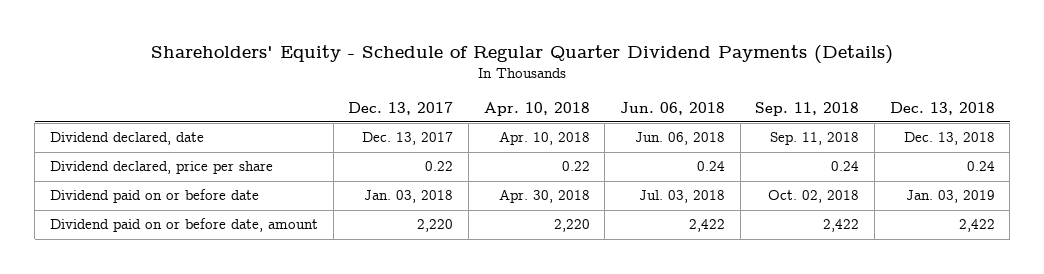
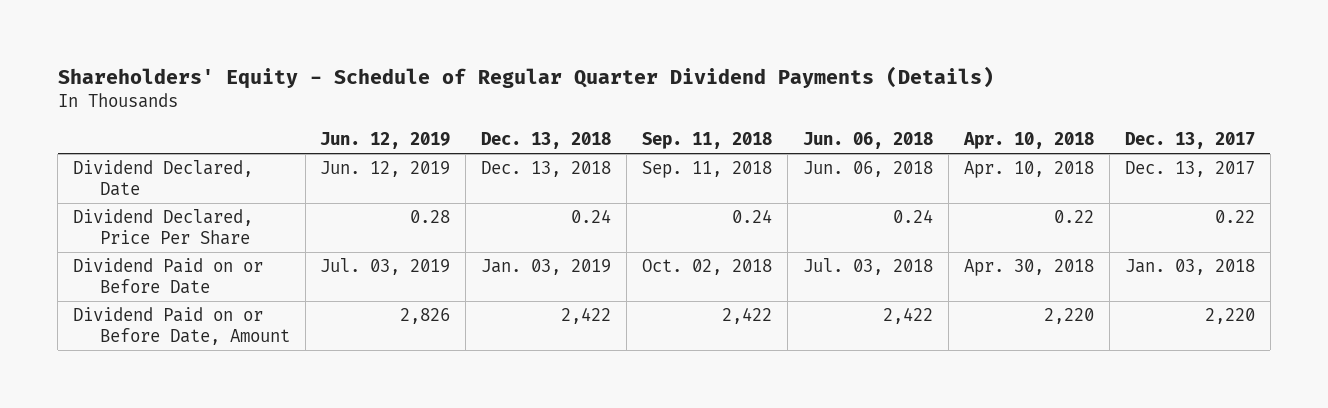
- | Dec. 13, 2017 | Apr. 10, 2018 | Jun. 06, 2018 | Sep. 11, 2018 | Dec. 13, 2018
+ | Jun. 12, 2019 | Dec. 13, 2018 | Sep. 11, 2018 | Jun. 06, 2018 | Apr. 10, 2018 | Dec. 13, 2017
- Dividend declared, date | Dec. 13, 2017 | Apr. 10, 2018 | Jun. 06, 2018 | Sep. 11, 2018 | Dec. 13, 2018
- Dividend declared, price per share | 0.22 | 0.22 | 0.24 | 0.24 | 0.24
- Dividend paid on or before date | Jan. 03, 2018 | Apr. 30, 2018 | Jul. 03, 2018 | Oct. 02, 2018 | Jan. 03, 2019
- Dividend paid on or before date, amount | 2,220 | 2,220 | 2,422 | 2,422 | 2,422
+ Dividend Declared, Date | Jun. 12, 2019 | Dec. 13, 2018 | Sep. 11, 2018 | Jun. 06, 2018 | Apr. 10, 2018 | Dec. 13, 2017
+ Dividend Declared, Price Per Share | 0.28 | 0.24 | 0.24 | 0.24 | 0.22 | 0.22
+ Dividend Paid on or Before Date | Jul. 03, 2019 | Jan. 03, 2019 | Oct. 02, 2018 | Jul. 03, 2018 | Apr. 30, 2018 | Jan. 03, 2018
+ Dividend Paid on or Before Date, Amount | 2,826 | 2,422 | 2,422 | 2,422 | 2,220 | 2,220

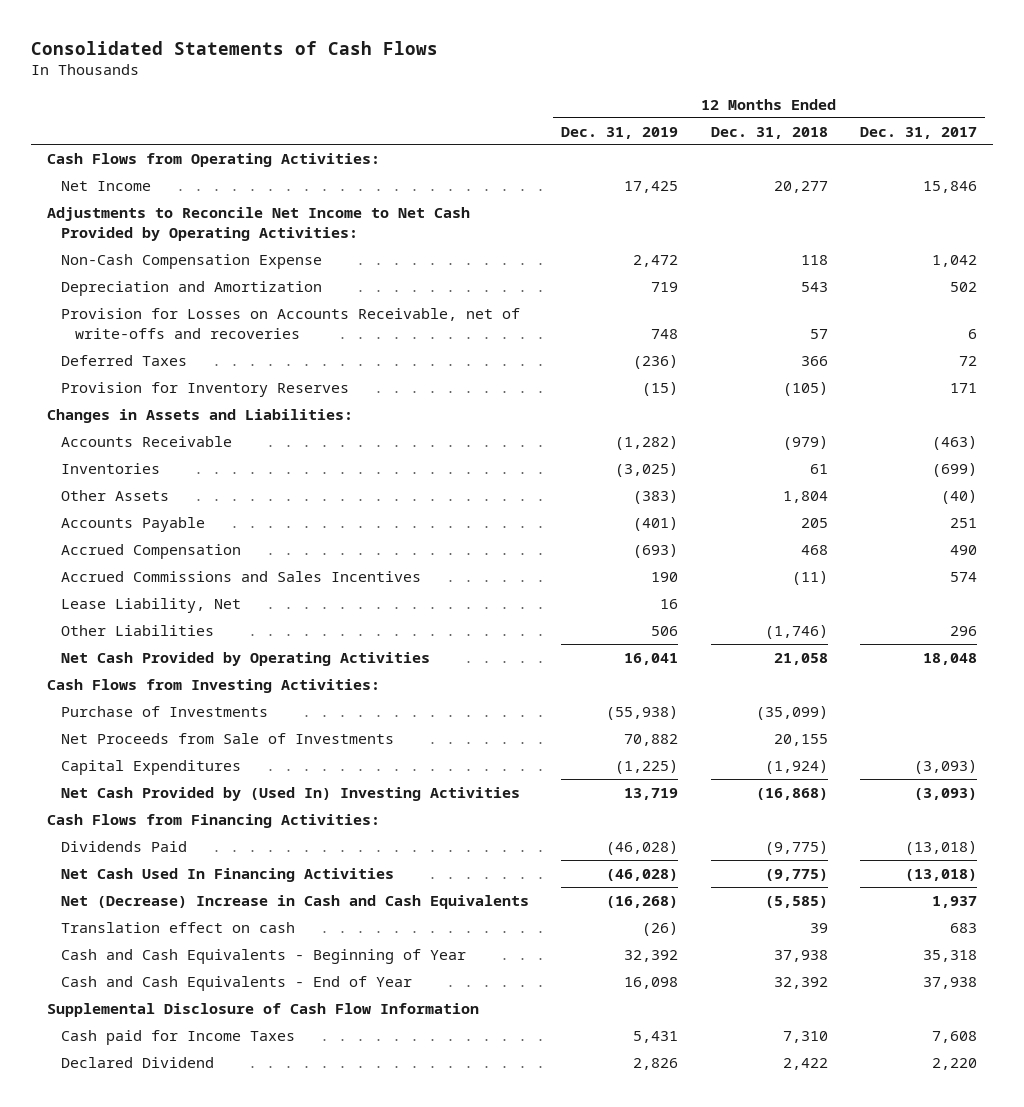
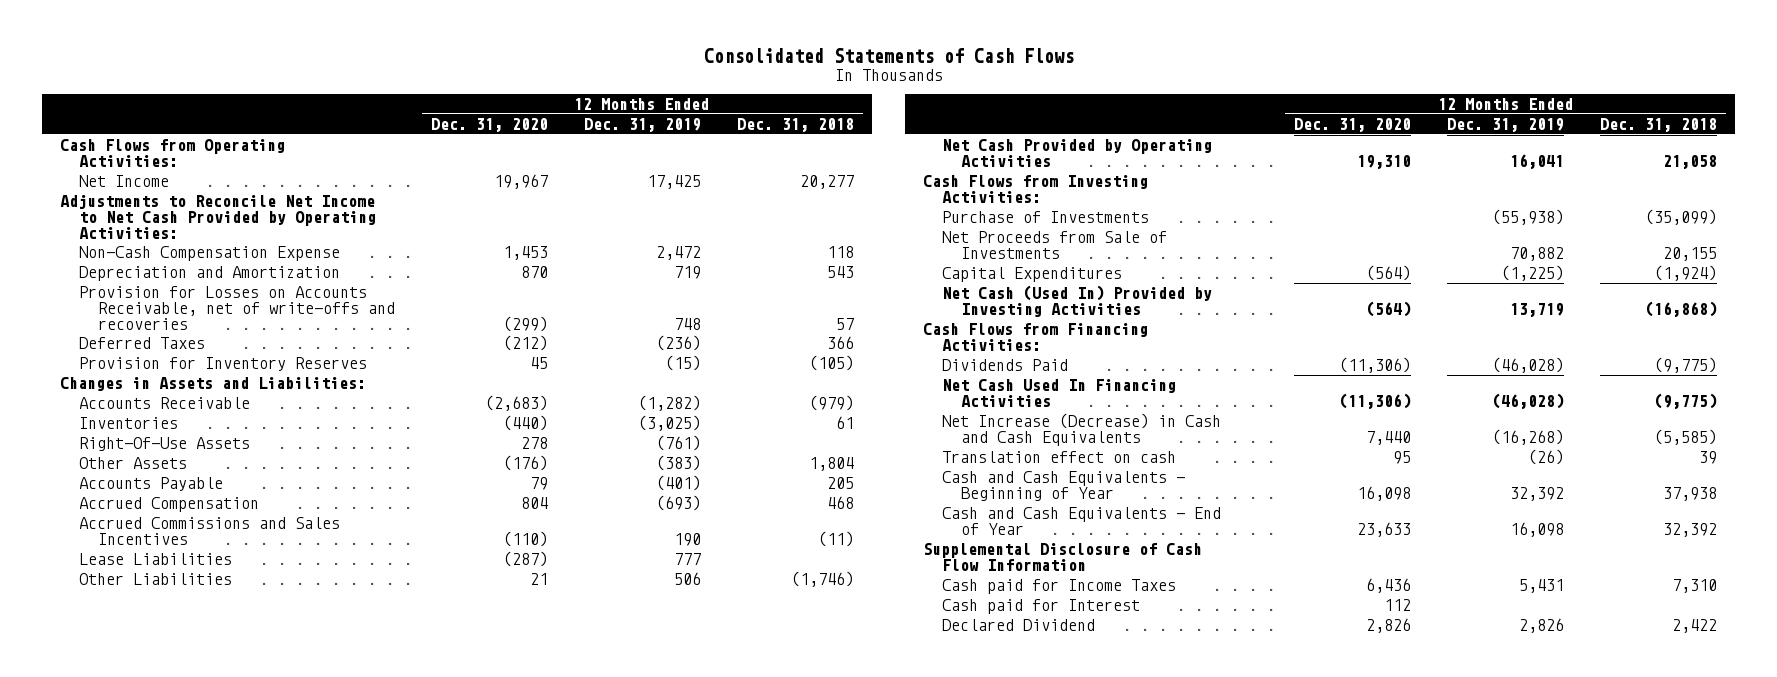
- | 12 Months Ended Dec. 31, 2019 | 12 Months Ended Dec. 31, 2018 | 12 Months Ended Dec. 31, 2017
+ | 12 Months Ended Dec. 31, 2020 | 12 Months Ended Dec. 31, 2019 | 12 Months Ended Dec. 31, 2018
+ Right-Of-Use Assets | 278 | (761) |
- Lease Liability, Net | 16 | |
+ Lease Liabilities | (287) | 777 |
- Net Cash Provided by (Used In) Investing Activities | 13,719 | (16,868) | (3,093)
+ Net Cash (Used In) Provided by Investing Activities | (564) | 13,719 | (16,868)
- Net (Decrease) Increase in Cash and Cash Equivalents | (16,268) | (5,585) | 1,937
+ Net Increase (Decrease) in Cash and Cash Equivalents | 7,440 | (16,268) | (5,585)
+ Cash paid for Interest | 112 | |

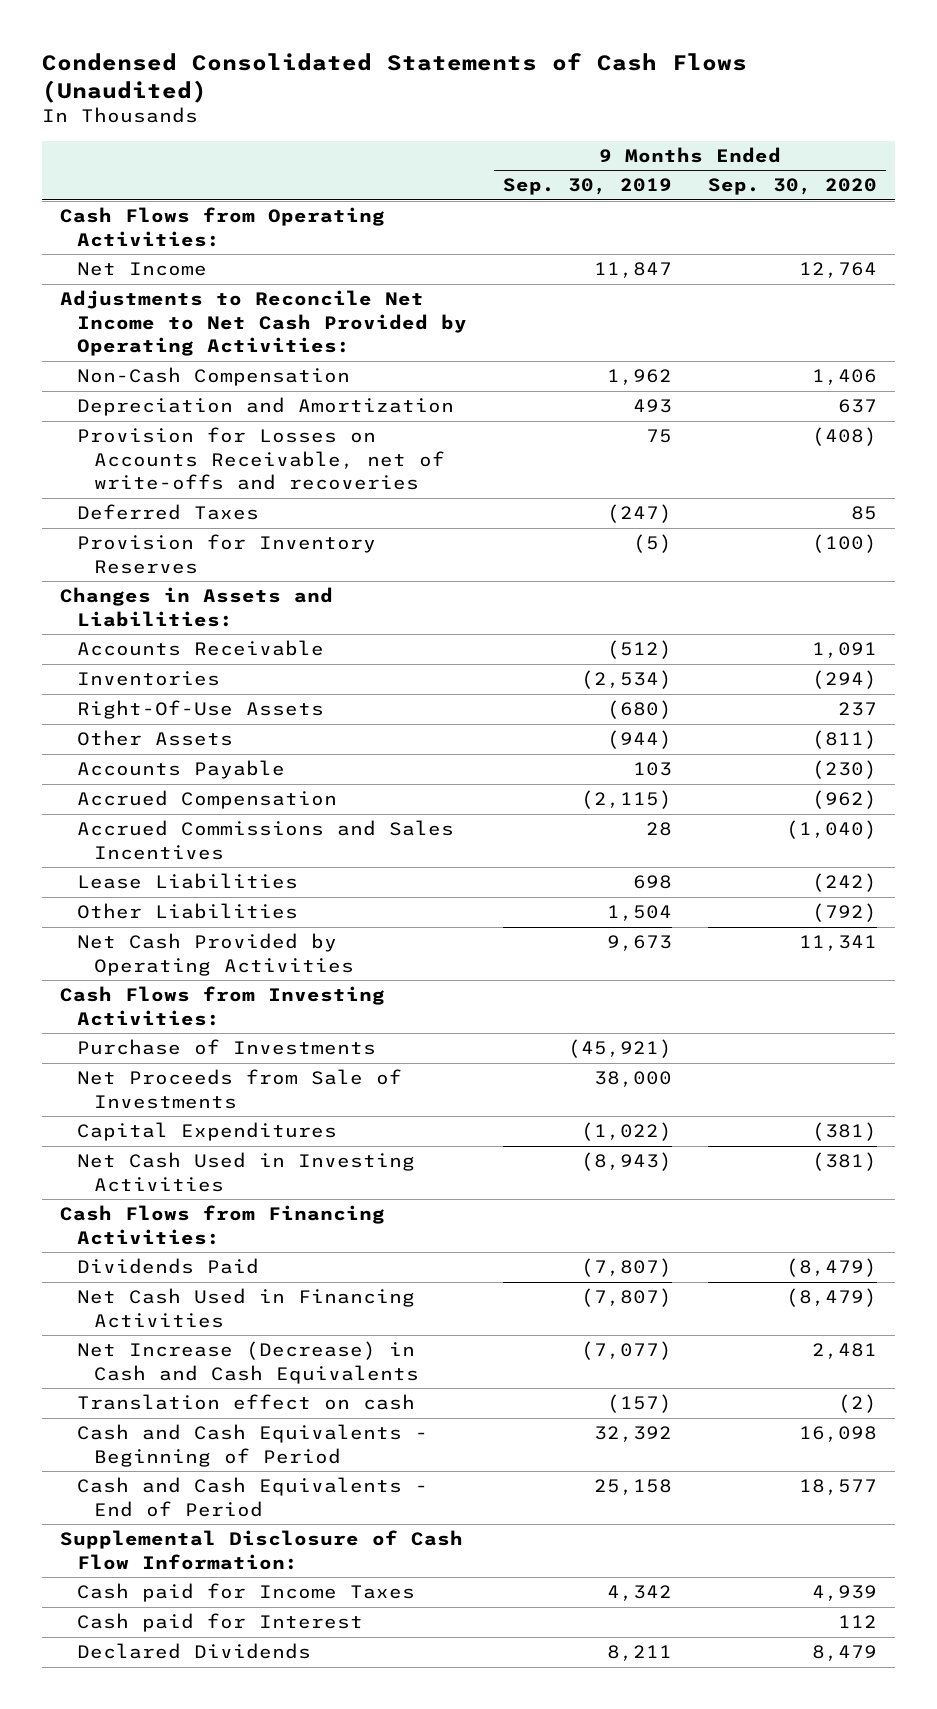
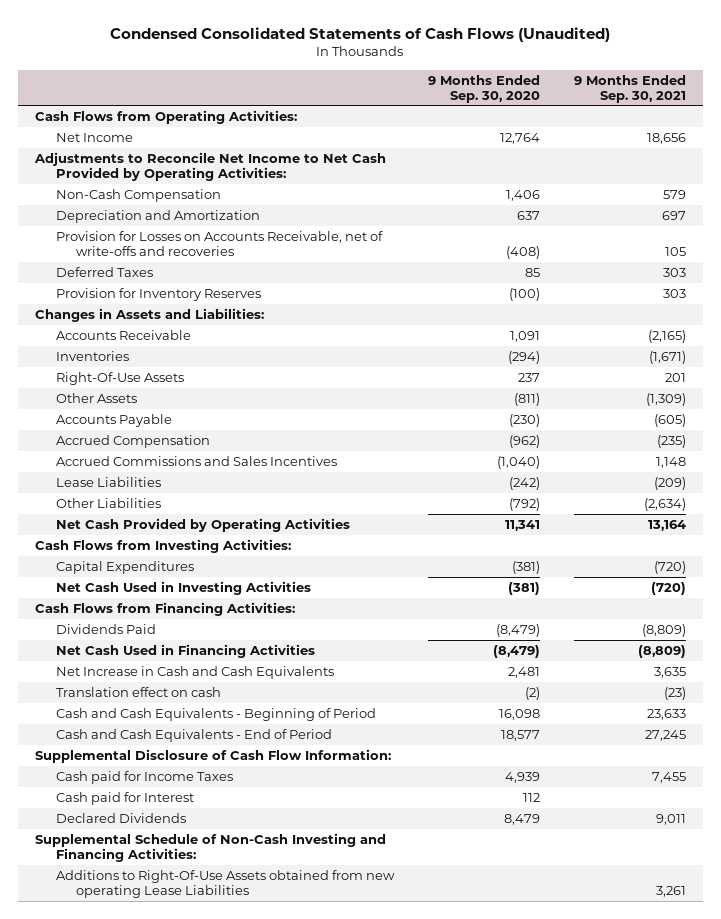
- | 9 Months Ended Sep. 30, 2019 | 9 Months Ended Sep. 30, 2020
+ | 9 Months Ended Sep. 30, 2020 | 9 Months Ended Sep. 30, 2021
- Purchase of Investments | (45,921) |
- Net Proceeds from Sale of Investments | 38,000 |
- Net Increase (Decrease) in Cash and Cash Equivalents | (7,077) | 2,481
+ Net Increase in Cash and Cash Equivalents | 2,481 | 3,635
+ Supplemental Schedule of Non-Cash Investing and Financing Activities:
+ Additions to Right-Of-Use Assets obtained from new operating Lease Liabilities | | 3,261

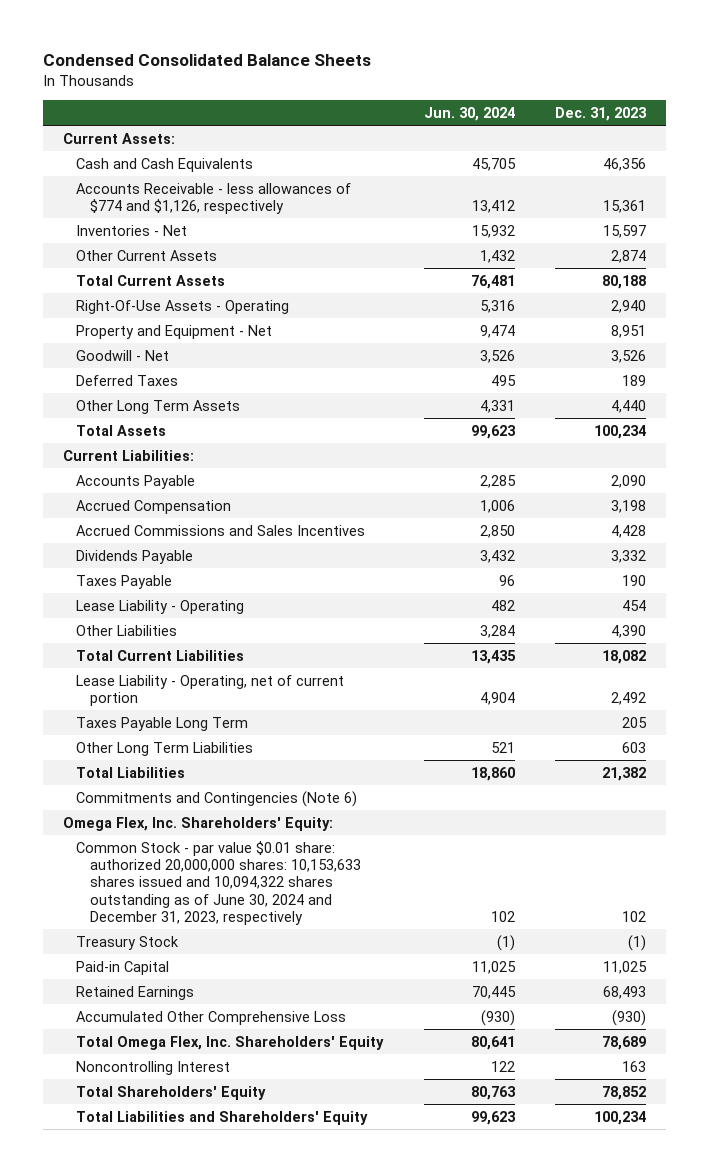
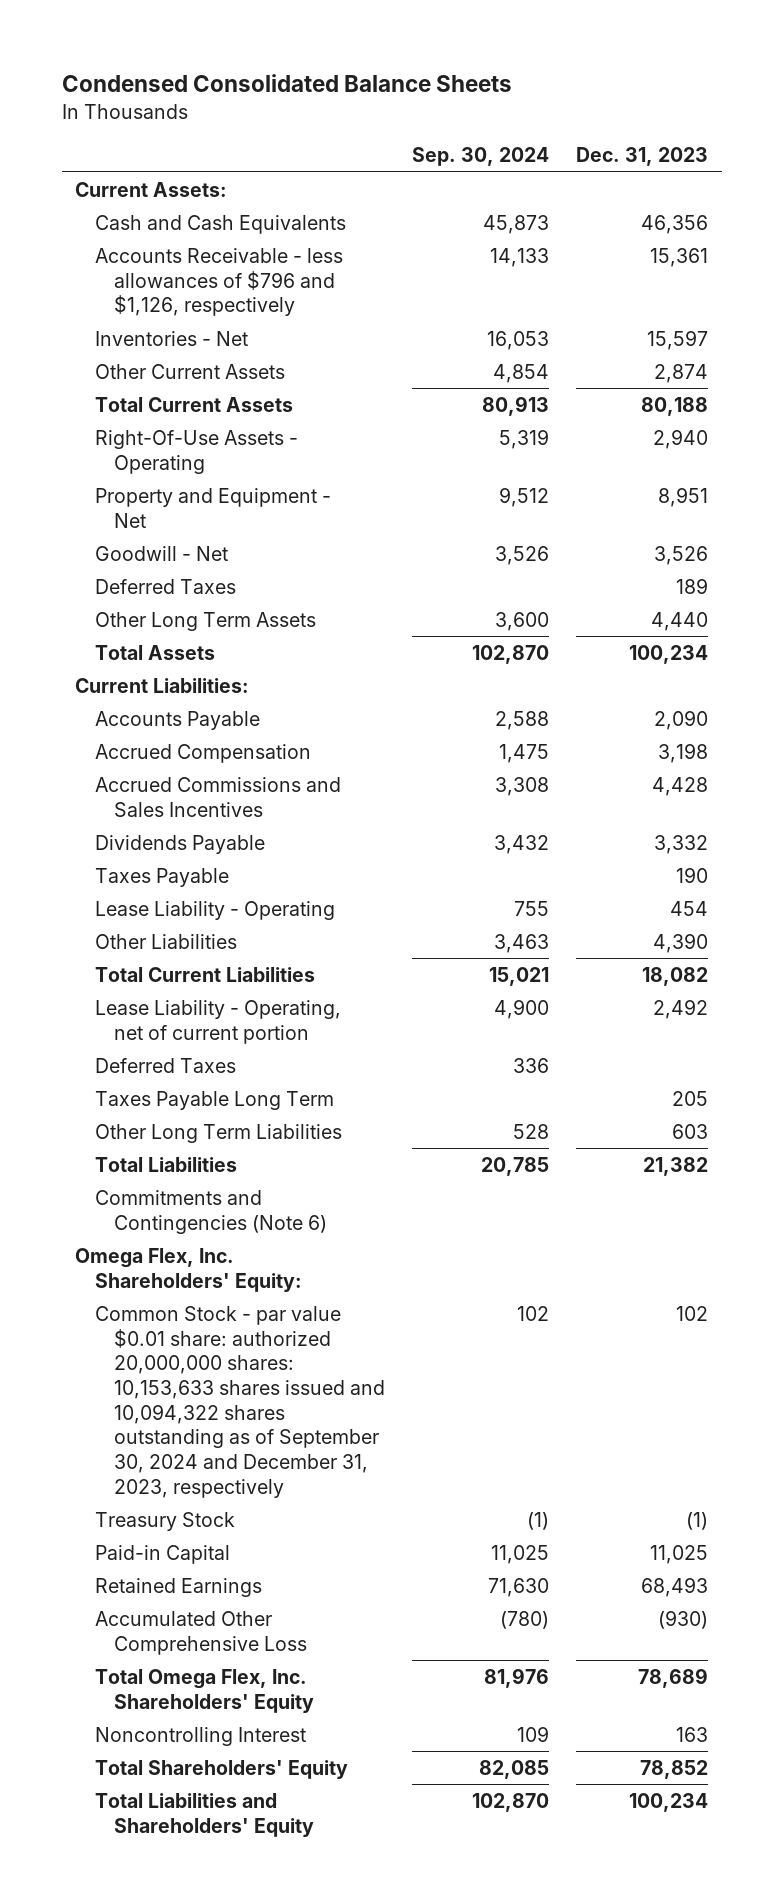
- | Jun. 30, 2024 | Dec. 31, 2023
+ | Sep. 30, 2024 | Dec. 31, 2023
- Accounts Receivable - less allowances of $774 and $1,126, respectively | 13,412 | 15,361
+ Accounts Receivable - less allowances of $796 and $1,126, respectively | 14,133 | 15,361
+ Deferred Taxes | 336 |
- Common Stock - par value $0.01 share: authorized 20,000,000 shares: 10,153,633 shares issued and 10,094,322 shares outstanding as of June 30, 2024 and December 31, 2023, respectively | 102 | 102
+ Common Stock - par value $0.01 share: authorized 20,000,000 shares: 10,153,633 shares issued and 10,094,322 shares outstanding as of September 30, 2024 and December 31, 2023, respectively | 102 | 102

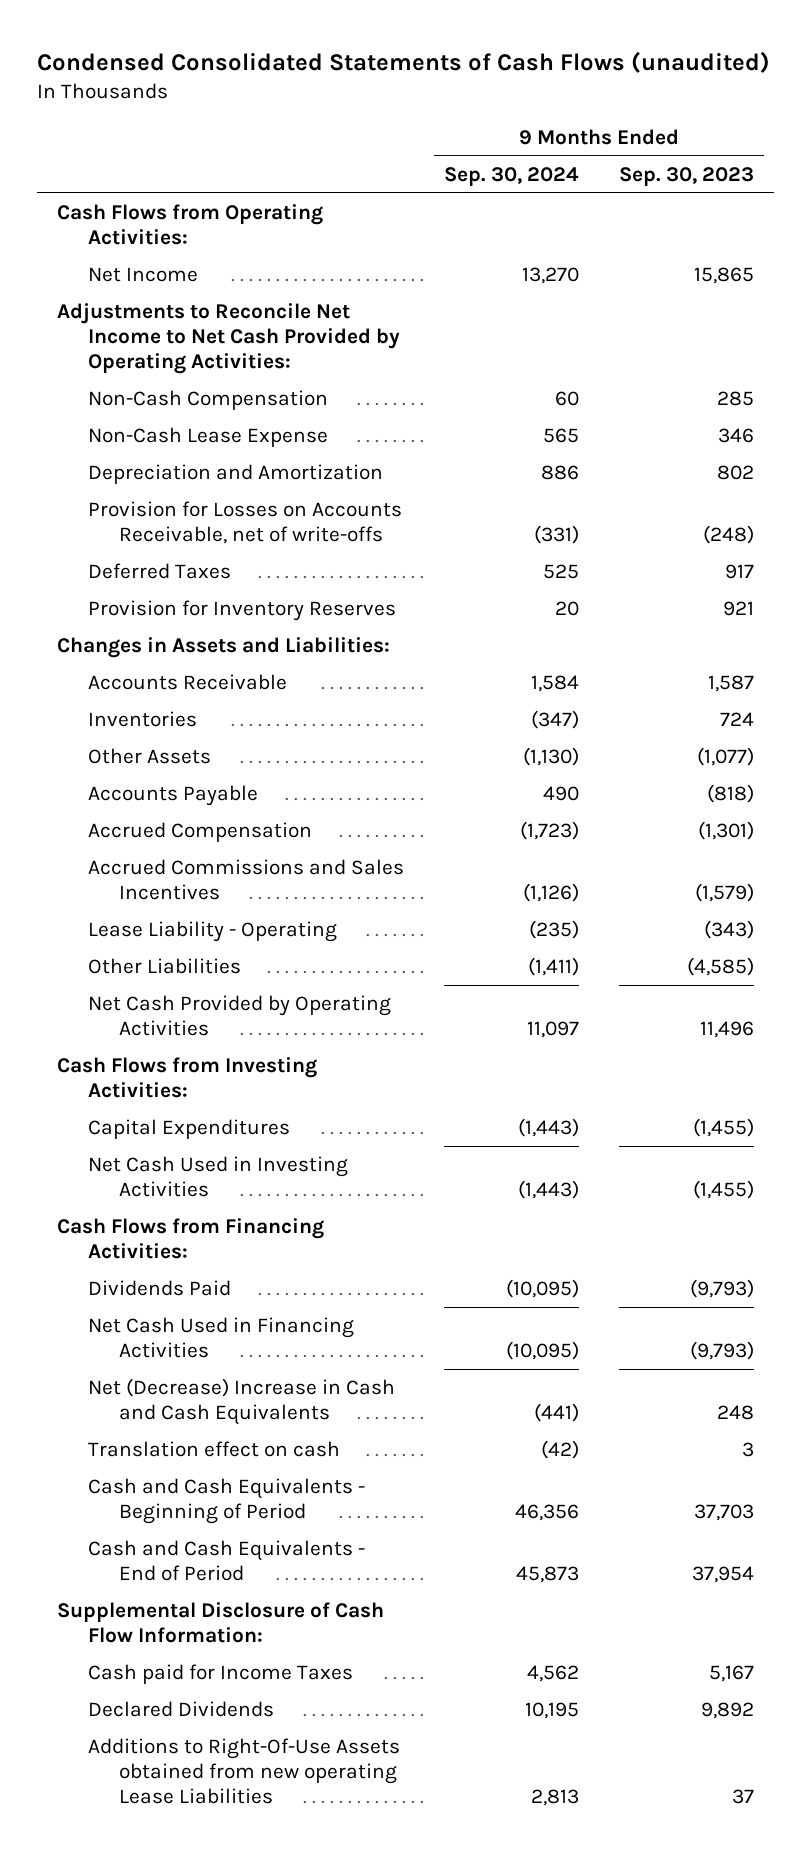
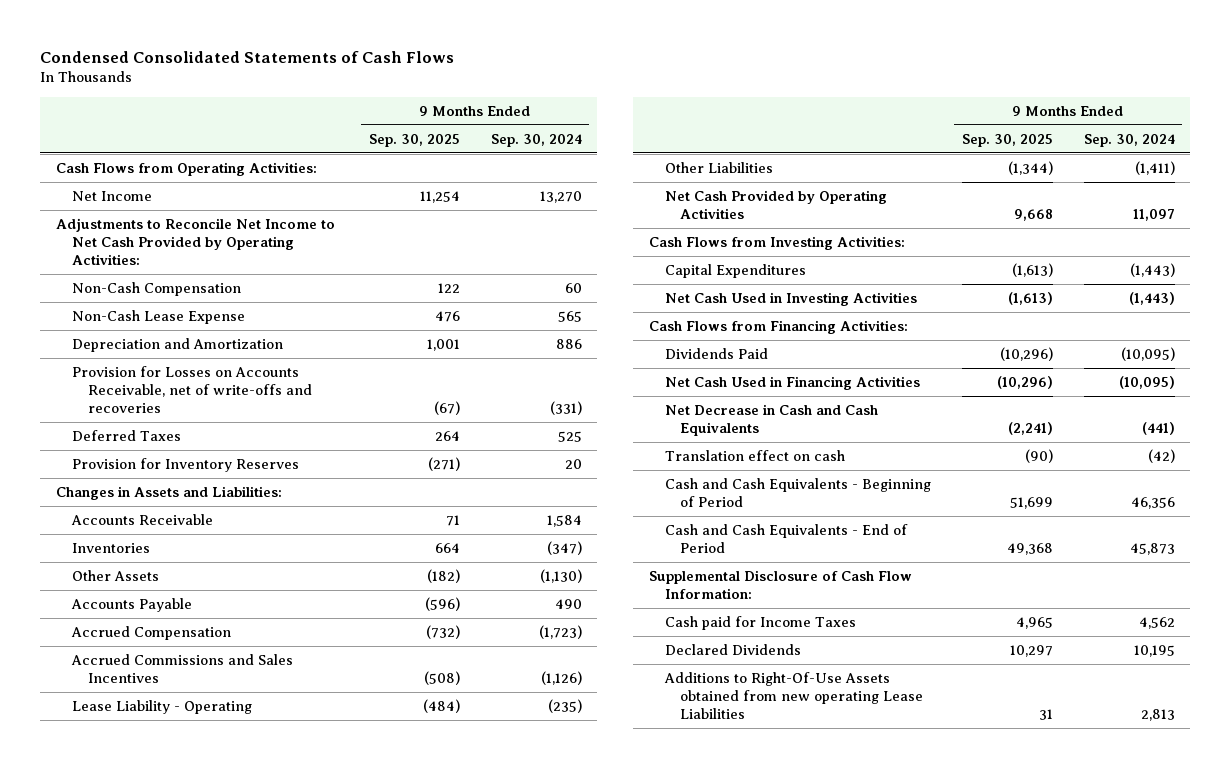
- Condensed Consolidated Statements of Cash Flows (unaudited)
+ Condensed Consolidated Statements of Cash Flows
- | 9 Months Ended Sep. 30, 2024 | 9 Months Ended Sep. 30, 2023
+ | 9 Months Ended Sep. 30, 2025 | 9 Months Ended Sep. 30, 2024
- Provision for Losses on Accounts Receivable, net of write-offs | (331) | (248)
+ Provision for Losses on Accounts Receivable, net of write-offs and recoveries | (67) | (331)
- Net (Decrease) Increase in Cash and Cash Equivalents | (441) | 248
+ Net Decrease in Cash and Cash Equivalents | (2,241) | (441)

